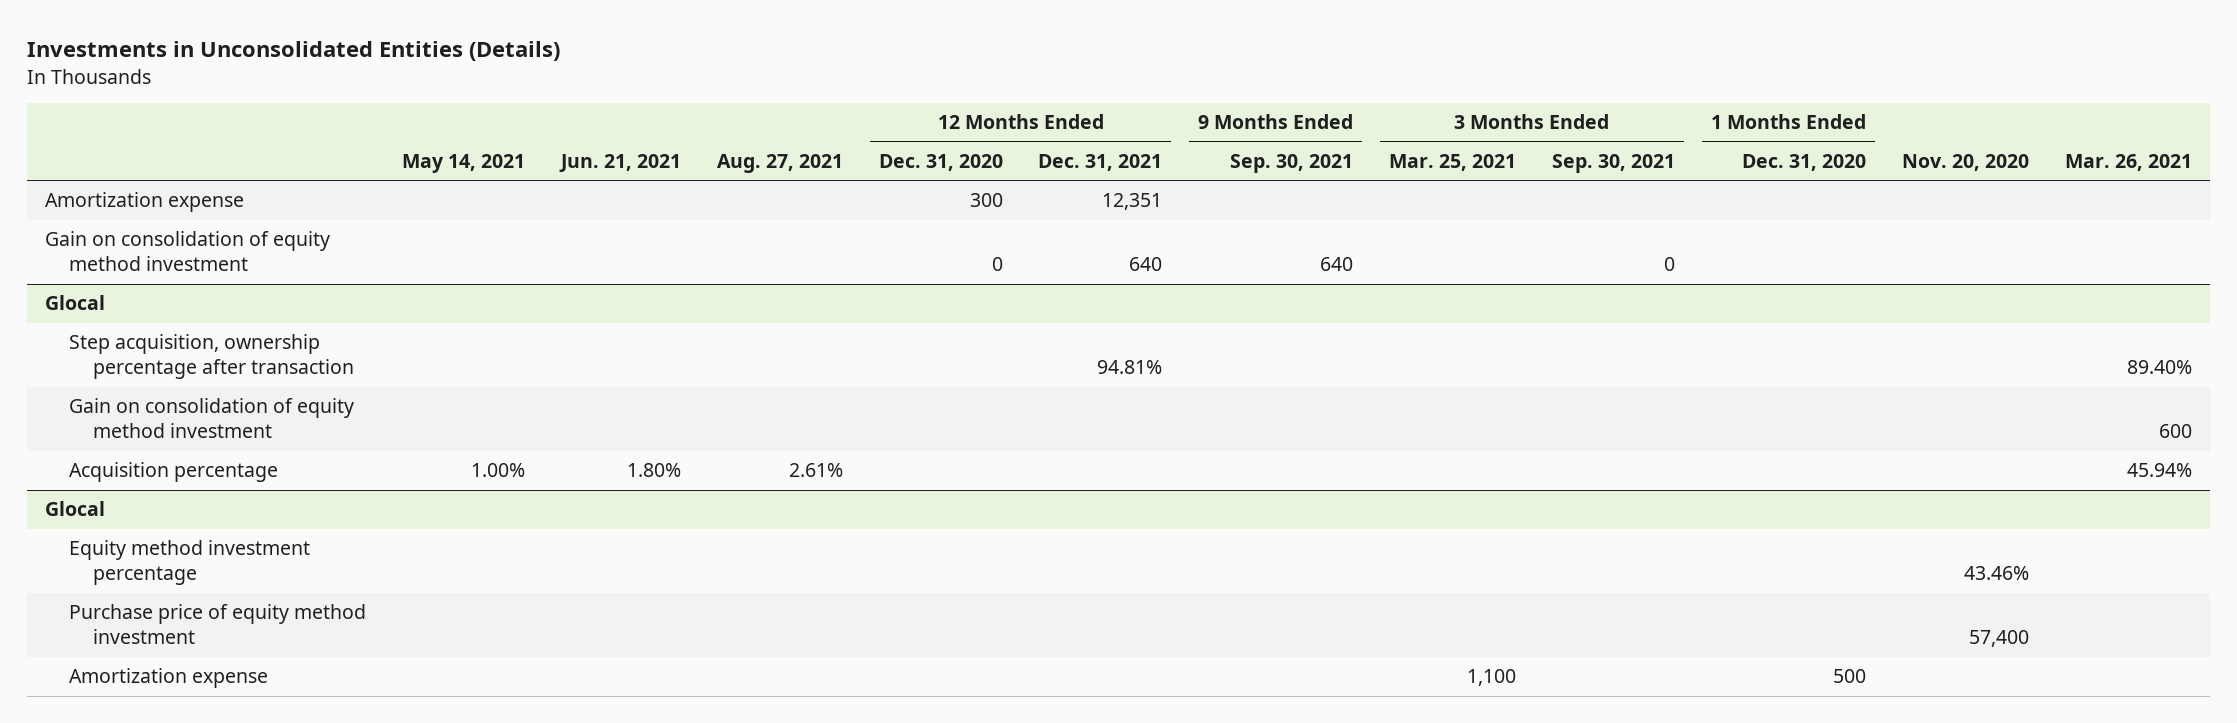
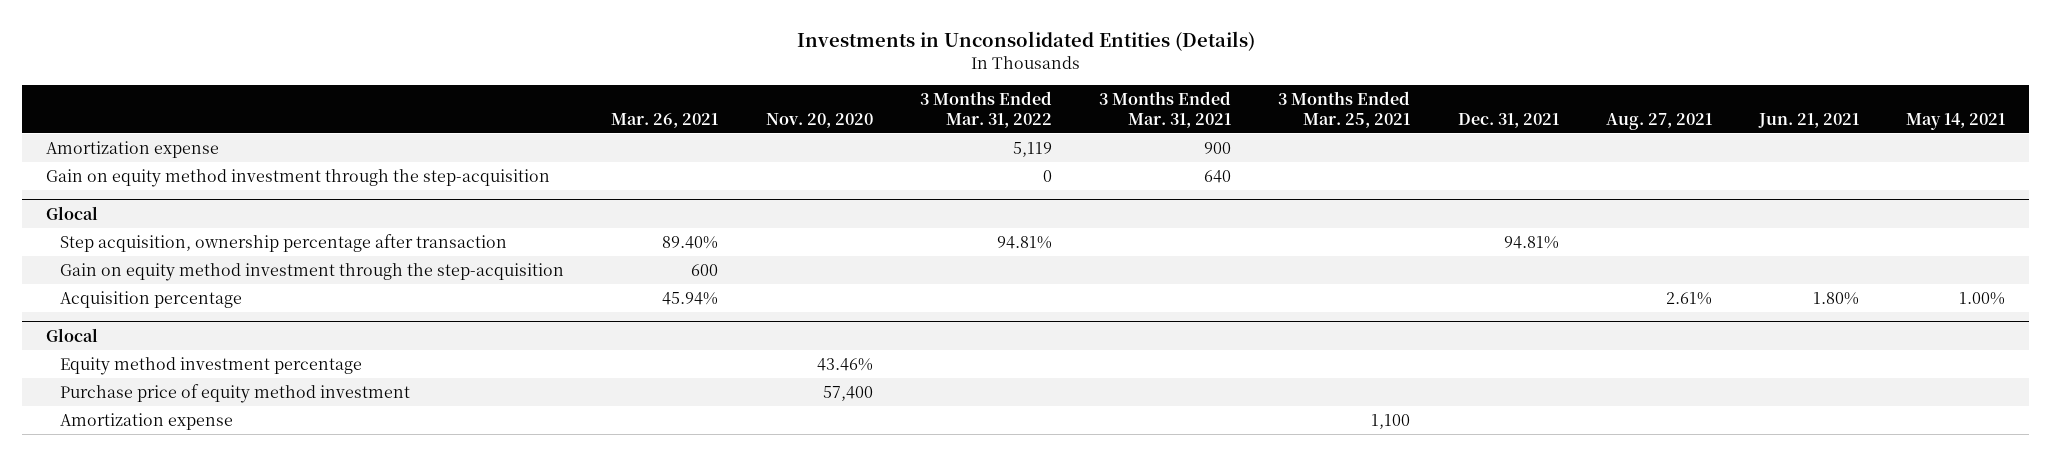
- | May 14, 2021 | Jun. 21, 2021 | Aug. 27, 2021 | 12 Months Ended Dec. 31, 2020 | 12 Months Ended Dec. 31, 2021 | 9 Months Ended Sep. 30, 2021 | 3 Months Ended Mar. 25, 2021 | 3 Months Ended Sep. 30, 2021 | 1 Months Ended Dec. 31, 2020 | Nov. 20, 2020 | Mar. 26, 2021
+ | Mar. 26, 2021 | Nov. 20, 2020 | 3 Months Ended Mar. 31, 2022 | 3 Months Ended Mar. 31, 2021 | 3 Months Ended Mar. 25, 2021 | Dec. 31, 2021 | Aug. 27, 2021 | Jun. 21, 2021 | May 14, 2021
- Gain on consolidation of equity method investment | | | | 0 | 640 | 640 | | 0 | | |
+ Gain on equity method investment through the step-acquisition | | | 0 | 640 | | | | |
@ Glocal
- Gain on consolidation of equity method investment | | | | | | | | | | | 600
+ Gain on equity method investment through the step-acquisition | 600 | | | | | | | |

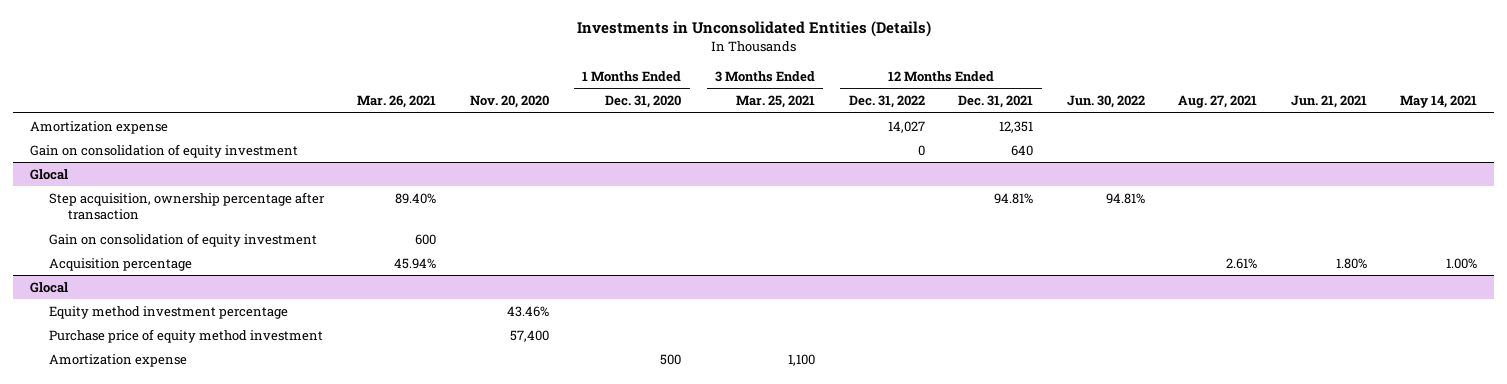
- | Mar. 26, 2021 | Nov. 20, 2020 | 3 Months Ended Mar. 31, 2022 | 3 Months Ended Mar. 31, 2021 | 3 Months Ended Mar. 25, 2021 | Dec. 31, 2021 | Aug. 27, 2021 | Jun. 21, 2021 | May 14, 2021
+ | Mar. 26, 2021 | Nov. 20, 2020 | 1 Months Ended Dec. 31, 2020 | 3 Months Ended Mar. 25, 2021 | 12 Months Ended Dec. 31, 2022 | 12 Months Ended Dec. 31, 2021 | Jun. 30, 2022 | Aug. 27, 2021 | Jun. 21, 2021 | May 14, 2021
- Gain on equity method investment through the step-acquisition | | | 0 | 640 | | | | |
+ Gain on consolidation of equity investment | | | | | 0 | 640 | | | |
@ Glocal
- Gain on equity method investment through the step-acquisition | 600 | | | | | | | |
+ Gain on consolidation of equity investment | 600 | | | | | | | | |

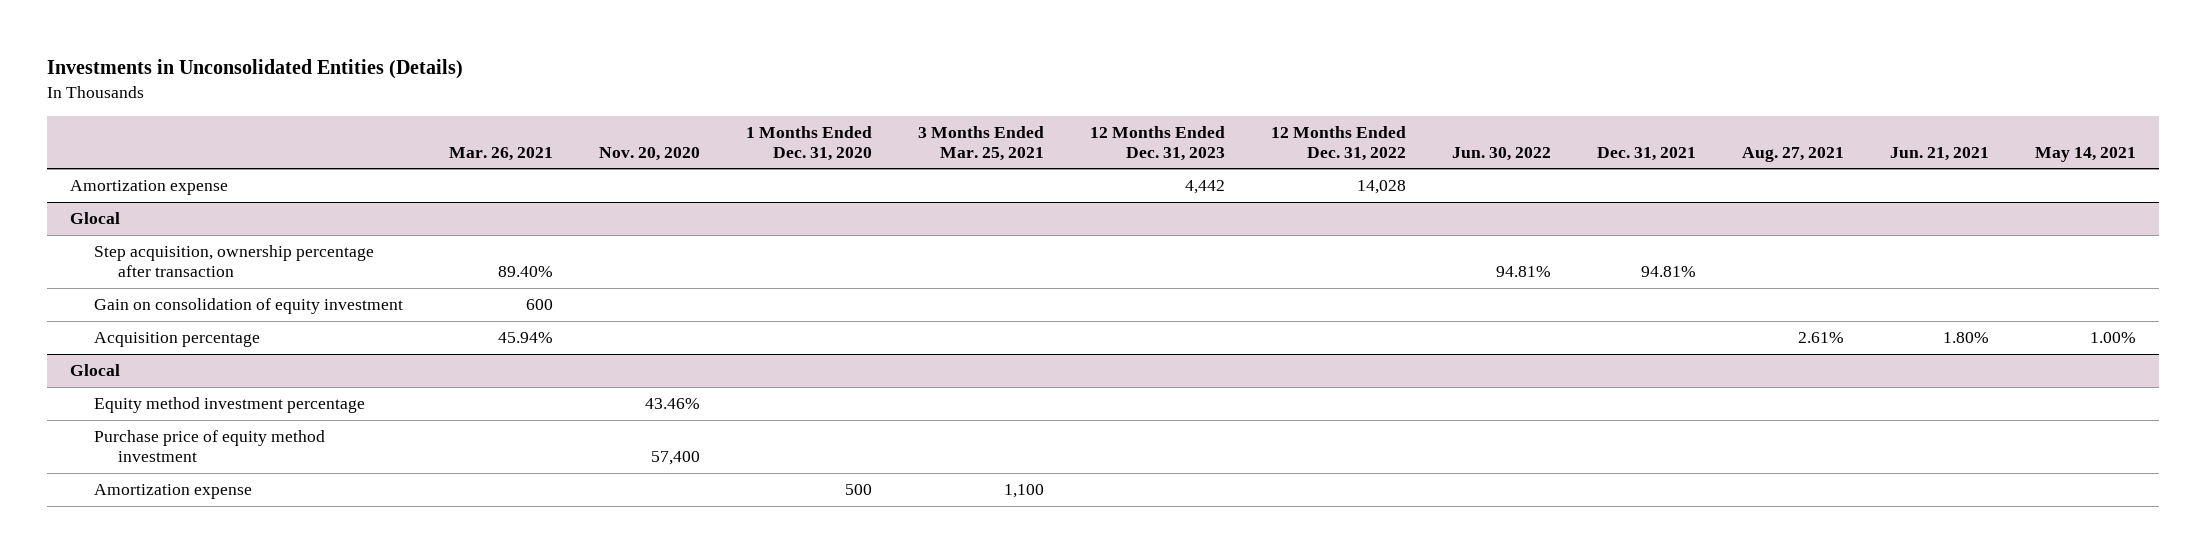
- | Mar. 26, 2021 | Nov. 20, 2020 | 1 Months Ended Dec. 31, 2020 | 3 Months Ended Mar. 25, 2021 | 12 Months Ended Dec. 31, 2022 | 12 Months Ended Dec. 31, 2021 | Jun. 30, 2022 | Aug. 27, 2021 | Jun. 21, 2021 | May 14, 2021
+ | Mar. 26, 2021 | Nov. 20, 2020 | 1 Months Ended Dec. 31, 2020 | 3 Months Ended Mar. 25, 2021 | 12 Months Ended Dec. 31, 2023 | 12 Months Ended Dec. 31, 2022 | Jun. 30, 2022 | Dec. 31, 2021 | Aug. 27, 2021 | Jun. 21, 2021 | May 14, 2021
- Amortization expense | | | | | 14,027 | 12,351 | | | |
- Gain on consolidation of equity investment | | | | | 0 | 640 | | | |
+ Amortization expense | | | | | 4,442 | 14,028 | | | | |

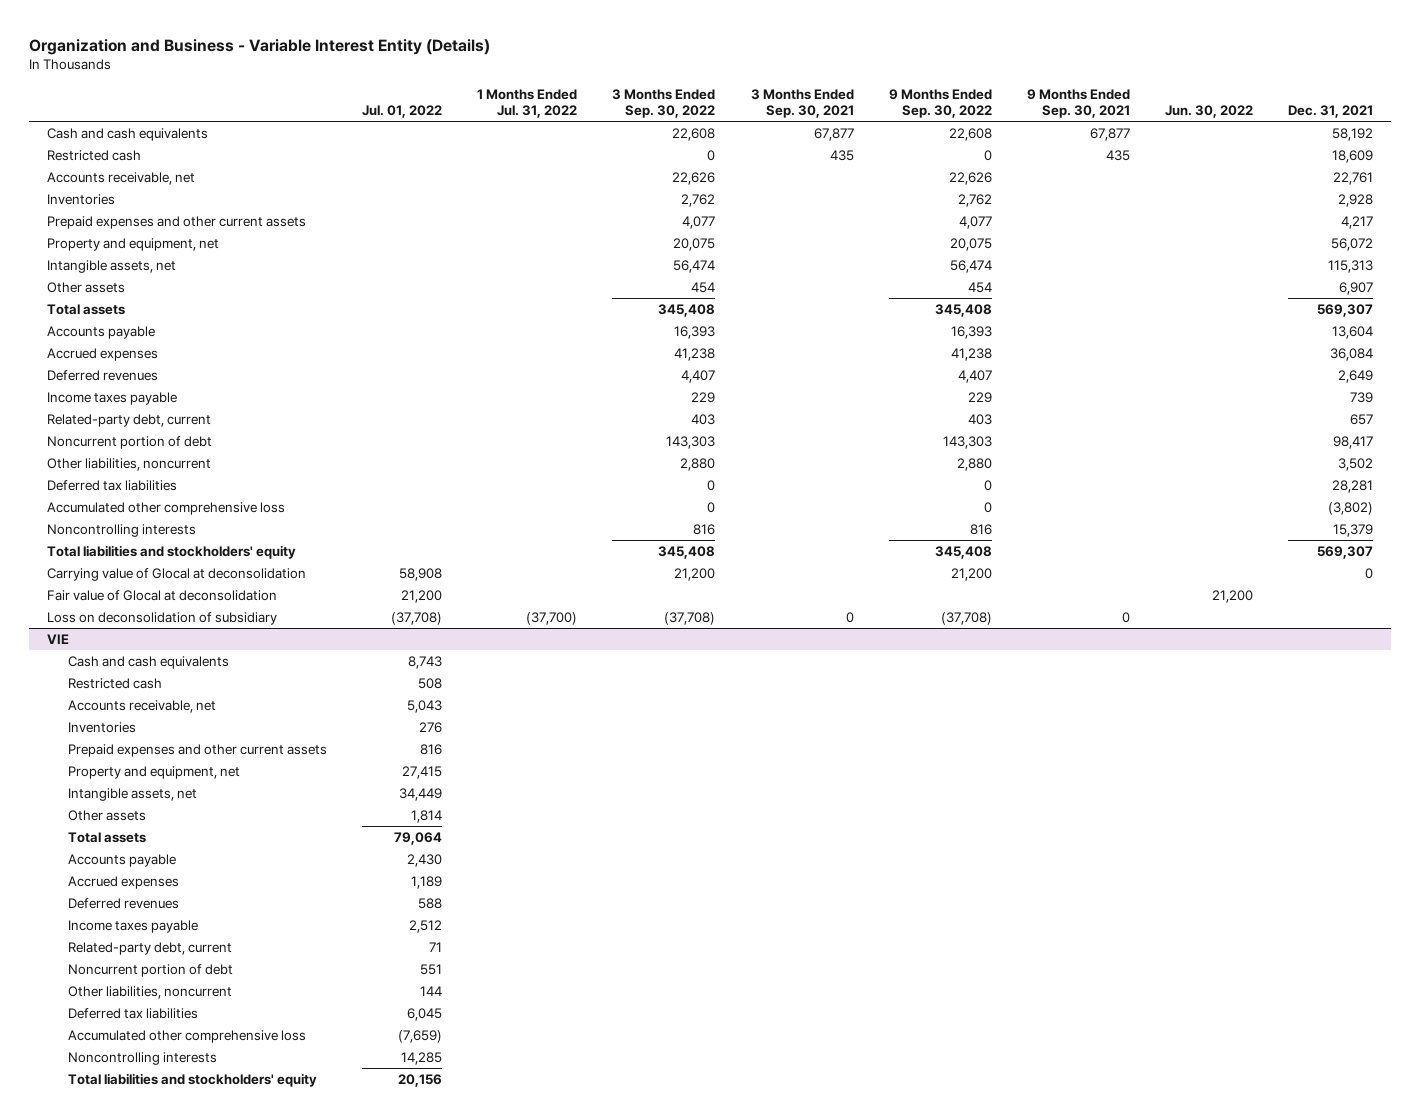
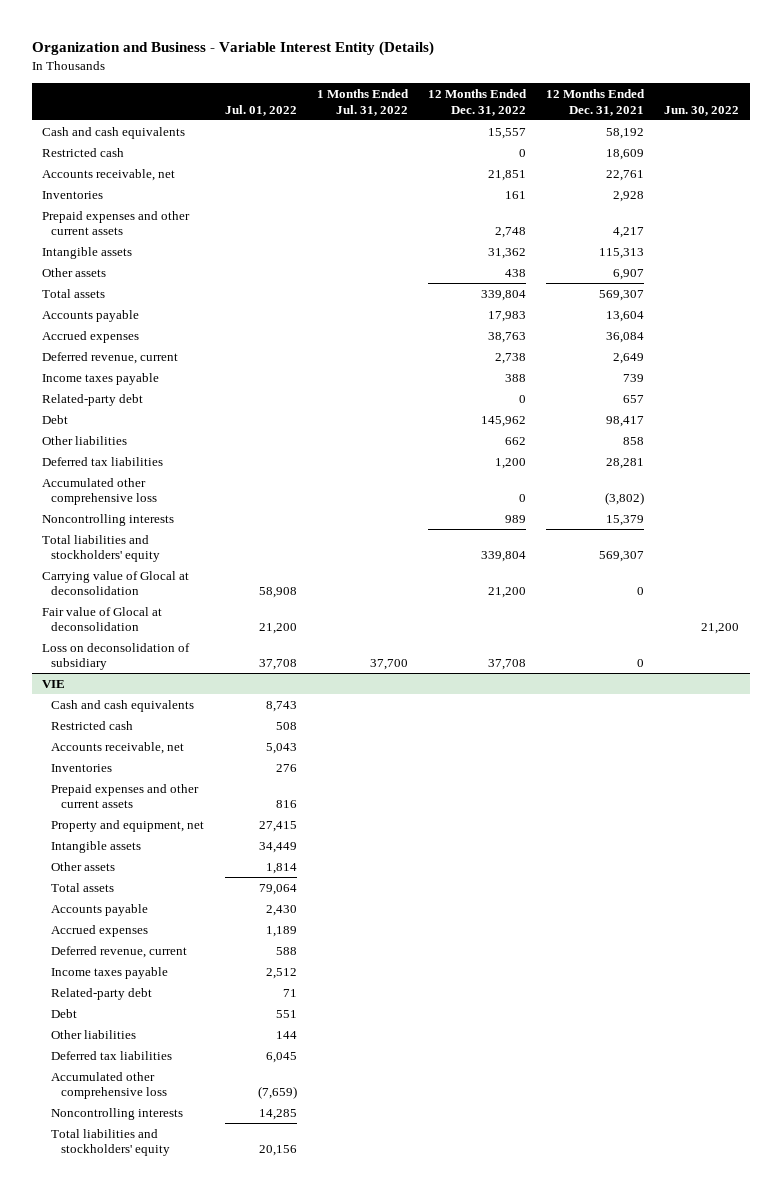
- | Jul. 01, 2022 | 1 Months Ended Jul. 31, 2022 | 3 Months Ended Sep. 30, 2022 | 3 Months Ended Sep. 30, 2021 | 9 Months Ended Sep. 30, 2022 | 9 Months Ended Sep. 30, 2021 | Jun. 30, 2022 | Dec. 31, 2021
+ | Jul. 01, 2022 | 1 Months Ended Jul. 31, 2022 | 12 Months Ended Dec. 31, 2022 | 12 Months Ended Dec. 31, 2021 | Jun. 30, 2022
- Property and equipment, net | | | 20,075 | | 20,075 | | | 56,072
- Intangible assets, net | | | 56,474 | | 56,474 | | | 115,313
+ Intangible assets | | | 31,362 | 115,313 |
- Deferred revenues | | | 4,407 | | 4,407 | | | 2,649
+ Deferred revenue, current | | | 2,738 | 2,649 |
- Related-party debt, current | | | 403 | | 403 | | | 657
- Noncurrent portion of debt | | | 143,303 | | 143,303 | | | 98,417
- Other liabilities, noncurrent | | | 2,880 | | 2,880 | | | 3,502
+ Related-party debt | | | 0 | 657 |
+ Debt | | | 145,962 | 98,417 |
+ Other liabilities | | | 662 | 858 |
- Loss on deconsolidation of subsidiary | (37,708) | (37,700) | (37,708) | 0 | (37,708) | 0 | |
+ Loss on deconsolidation of subsidiary | 37,708 | 37,700 | 37,708 | 0 |
@ VIE
- Intangible assets, net | 34,449 | | | | | | |
+ Intangible assets | 34,449 | | | |
- Deferred revenues | 588 | | | | | | |
+ Deferred revenue, current | 588 | | | |
- Related-party debt, current | 71 | | | | | | |
- Noncurrent portion of debt | 551 | | | | | | |
- Other liabilities, noncurrent | 144 | | | | | | |
+ Related-party debt | 71 | | | |
+ Debt | 551 | | | |
+ Other liabilities | 144 | | | |

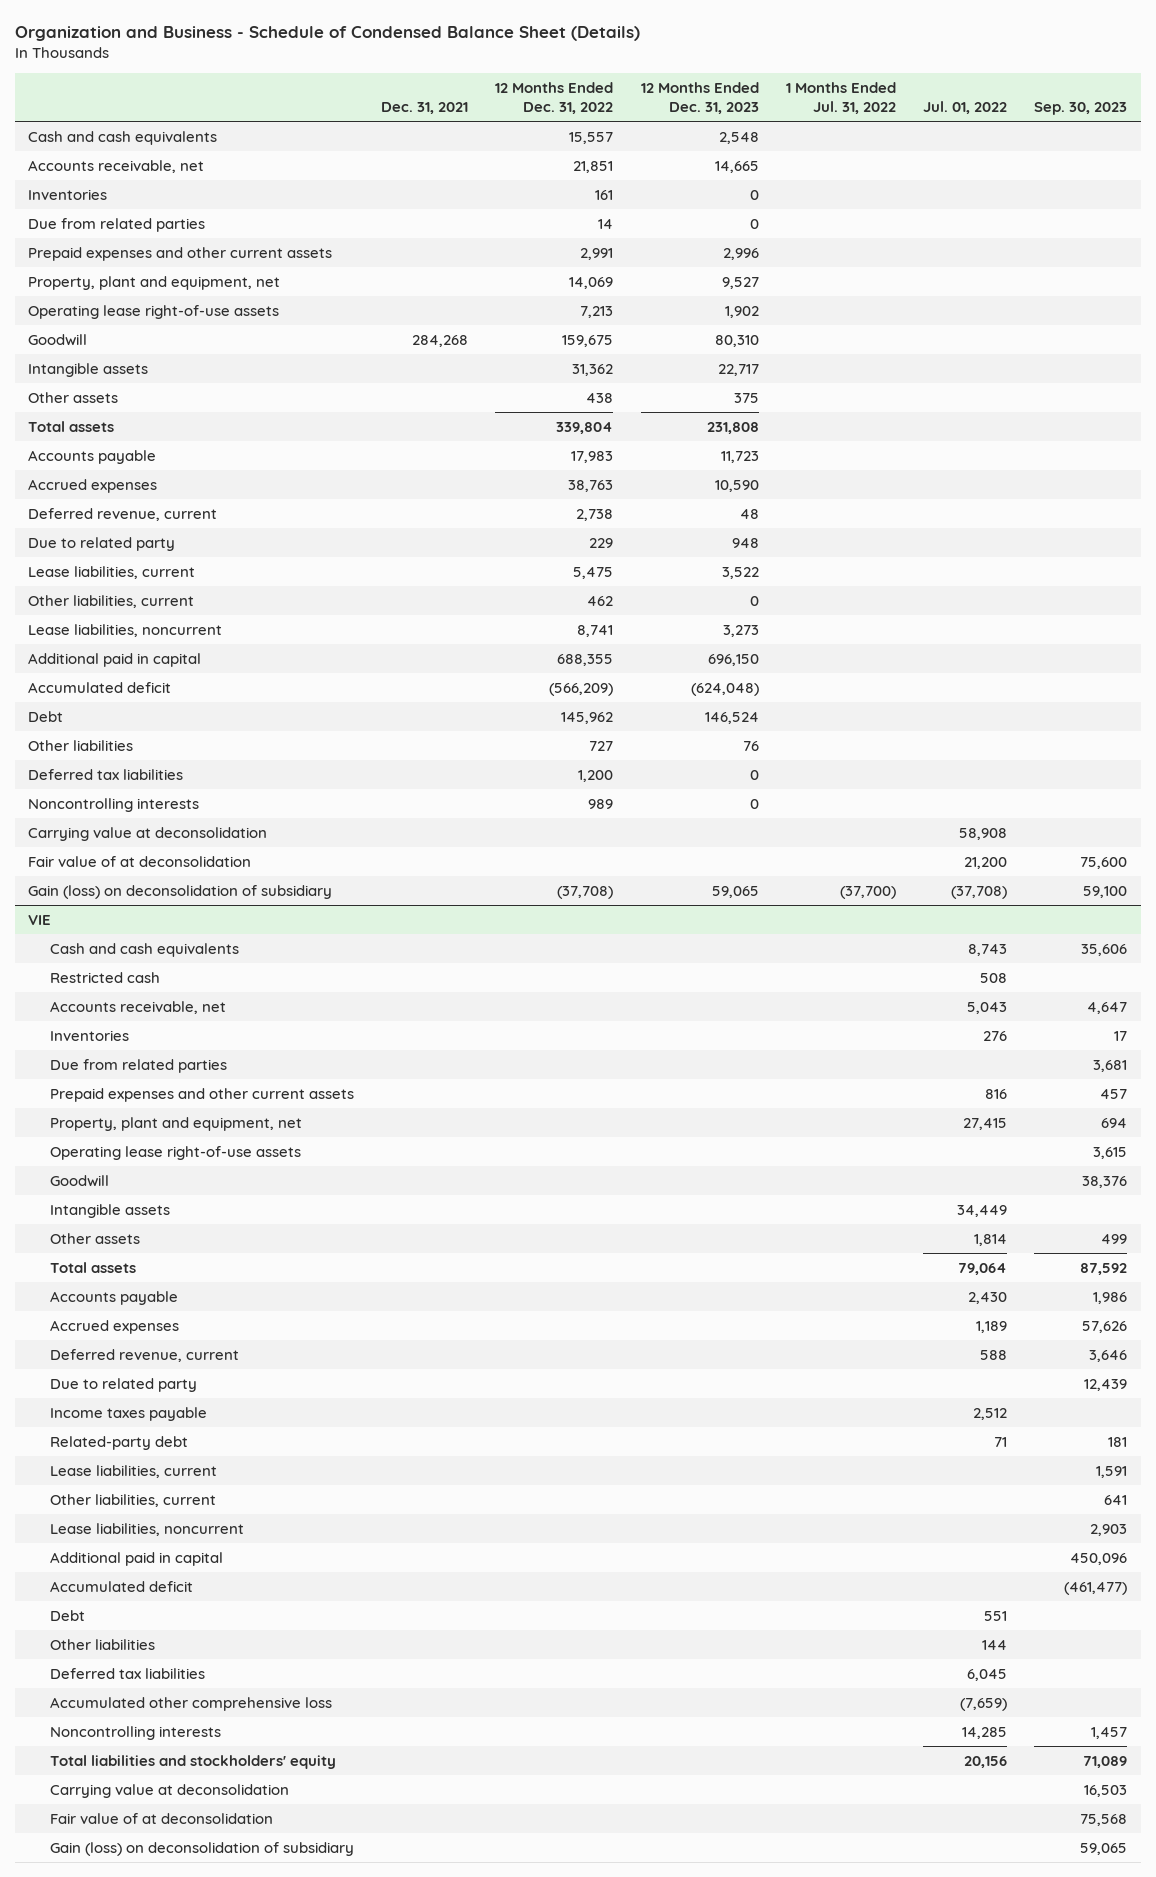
- Organization and Business - Variable Interest Entity (Details)
+ Organization and Business - Schedule of Condensed Balance Sheet (Details)
- | Jul. 01, 2022 | 1 Months Ended Jul. 31, 2022 | 12 Months Ended Dec. 31, 2022 | 12 Months Ended Dec. 31, 2021 | Jun. 30, 2022
+ | Dec. 31, 2021 | 12 Months Ended Dec. 31, 2022 | 12 Months Ended Dec. 31, 2023 | 1 Months Ended Jul. 31, 2022 | Jul. 01, 2022 | Sep. 30, 2023
- Restricted cash | | | 0 | 18,609 |
- Prepaid expenses and other current assets | | | 2,748 | 4,217 |
+ Due from related parties | | 14 | 0 | | |
+ Prepaid expenses and other current assets | | 2,991 | 2,996 | | |
+ Property, plant and equipment, net | | 14,069 | 9,527 | | |
+ Operating lease right-of-use assets | | 7,213 | 1,902 | | |
+ Goodwill | 284,268 | 159,675 | 80,310 | | |
- Income taxes payable | | | 388 | 739 |
- Related-party debt | | | 0 | 657 |
+ Due to related party | | 229 | 948 | | |
+ Lease liabilities, current | | 5,475 | 3,522 | | |
+ Other liabilities, current | | 462 | 0 | | |
+ Lease liabilities, noncurrent | | 8,741 | 3,273 | | |
+ Additional paid in capital | | 688,355 | 696,150 | | |
+ Accumulated deficit | | (566,209) | (624,048) | | |
- Other liabilities | | | 662 | 858 |
+ Other liabilities | | 727 | 76 | | |
- Accumulated other comprehensive loss | | | 0 | (3,802) |
- Total liabilities and stockholders' equity | | | 339,804 | 569,307 |
- Carrying value of Glocal at deconsolidation | 58,908 | | 21,200 | 0 |
- Fair value of Glocal at deconsolidation | 21,200 | | | | 21,200
- Loss on deconsolidation of subsidiary | 37,708 | 37,700 | 37,708 | 0 |
+ Carrying value at deconsolidation | | | | | 58,908 |
+ Fair value of at deconsolidation | | | | | 21,200 | 75,600
+ Gain (loss) on deconsolidation of subsidiary | | (37,708) | 59,065 | (37,700) | (37,708) | 59,100
@ VIE
+ Due from related parties | | | | | | 3,681
- Property and equipment, net | 27,415 | | | |
+ Property, plant and equipment, net | | | | | 27,415 | 694
+ Operating lease right-of-use assets | | | | | | 3,615
+ Goodwill | | | | | | 38,376
+ Due to related party | | | | | | 12,439
+ Lease liabilities, current | | | | | | 1,591
+ Other liabilities, current | | | | | | 641
+ Lease liabilities, noncurrent | | | | | | 2,903
+ Additional paid in capital | | | | | | 450,096
+ Accumulated deficit | | | | | | (461,477)
+ Carrying value at deconsolidation | | | | | | 16,503
+ Fair value of at deconsolidation | | | | | | 75,568
+ Gain (loss) on deconsolidation of subsidiary | | | | | | 59,065

